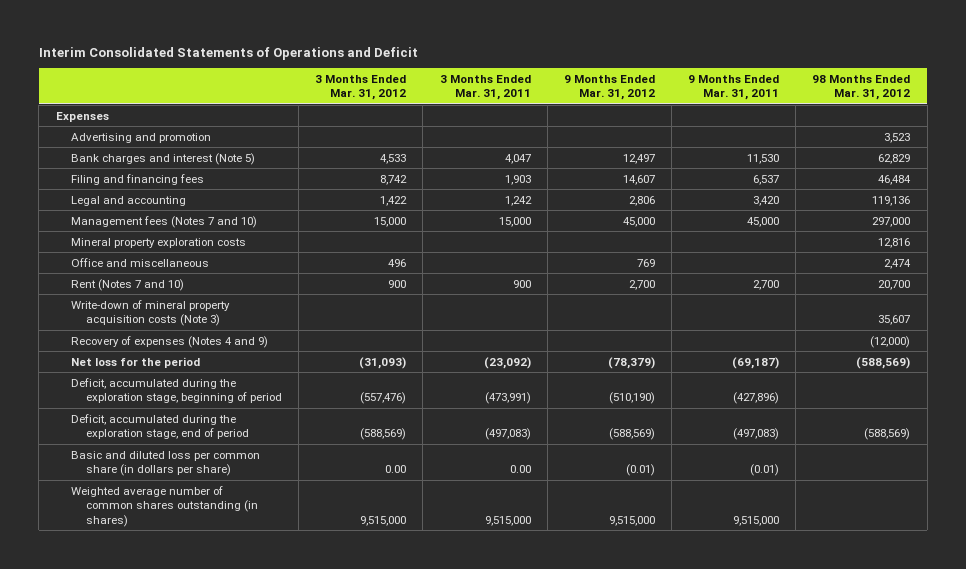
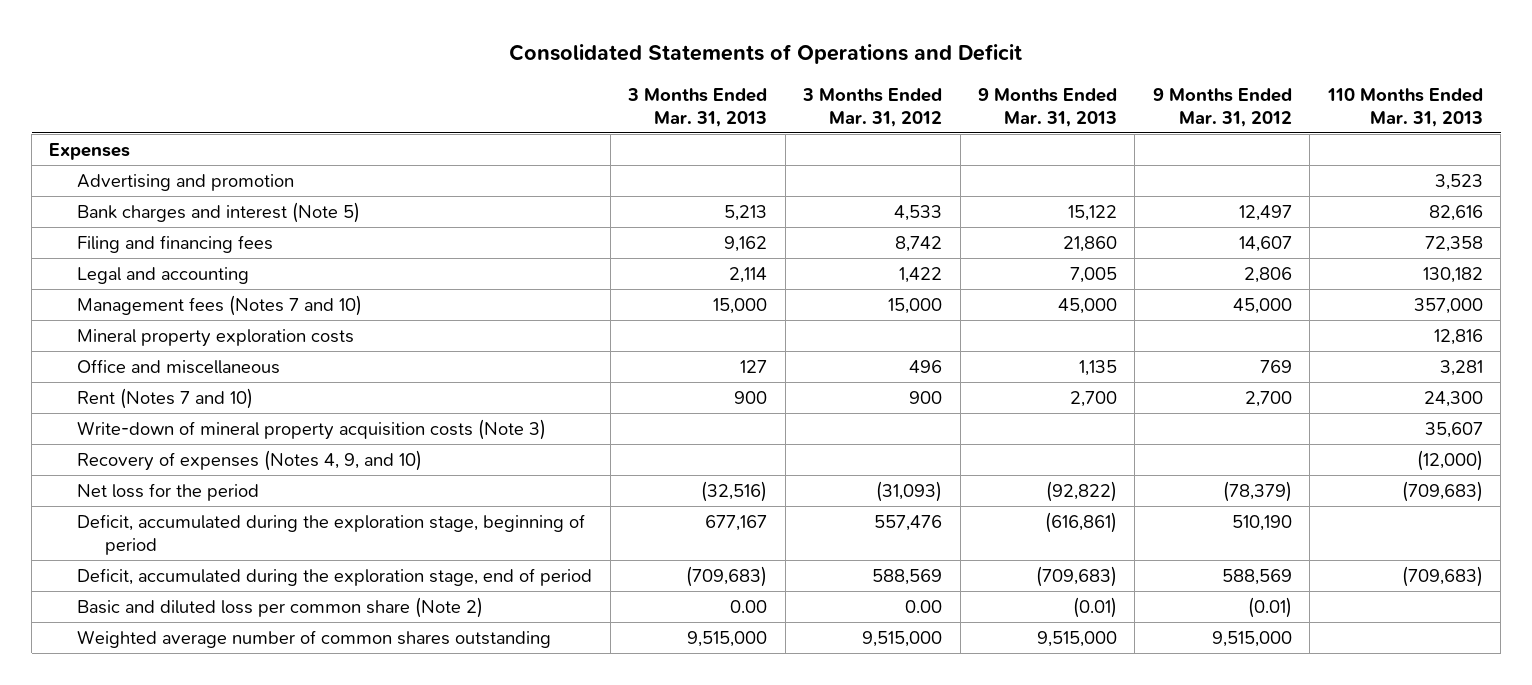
- Interim Consolidated Statements of Operations and Deficit
+ Consolidated Statements of Operations and Deficit
- | 3 Months Ended Mar. 31, 2012 | 3 Months Ended Mar. 31, 2011 | 9 Months Ended Mar. 31, 2012 | 9 Months Ended Mar. 31, 2011 | 98 Months Ended Mar. 31, 2012
+ | 3 Months Ended Mar. 31, 2013 | 3 Months Ended Mar. 31, 2012 | 9 Months Ended Mar. 31, 2013 | 9 Months Ended Mar. 31, 2012 | 110 Months Ended Mar. 31, 2013
- Recovery of expenses (Notes 4 and 9) | | | | | (12,000)
+ Recovery of expenses (Notes 4, 9, and 10) | | | | | (12,000)
- Deficit, accumulated during the exploration stage, beginning of period | (557,476) | (473,991) | (510,190) | (427,896) |
- Deficit, accumulated during the exploration stage, end of period | (588,569) | (497,083) | (588,569) | (497,083) | (588,569)
- Basic and diluted loss per common share (in dollars per share) | 0.00 | 0.00 | (0.01) | (0.01) |
- Weighted average number of common shares outstanding (in shares) | 9,515,000 | 9,515,000 | 9,515,000 | 9,515,000 |
+ Deficit, accumulated during the exploration stage, beginning of period | 677,167 | 557,476 | (616,861) | 510,190 |
+ Deficit, accumulated during the exploration stage, end of period | (709,683) | 588,569 | (709,683) | 588,569 | (709,683)
+ Basic and diluted loss per common share (Note 2) | 0.00 | 0.00 | (0.01) | (0.01) |
+ Weighted average number of common shares outstanding | 9,515,000 | 9,515,000 | 9,515,000 | 9,515,000 |

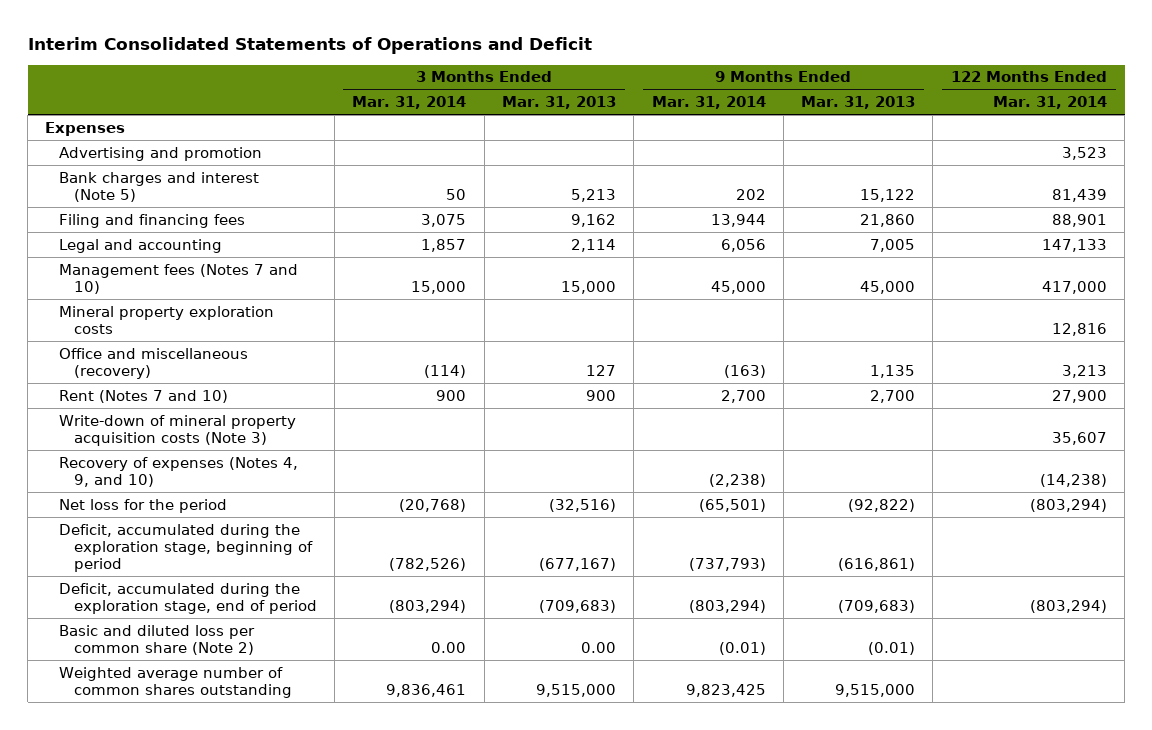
- Consolidated Statements of Operations and Deficit
+ Interim Consolidated Statements of Operations and Deficit
- | 3 Months Ended Mar. 31, 2013 | 3 Months Ended Mar. 31, 2012 | 9 Months Ended Mar. 31, 2013 | 9 Months Ended Mar. 31, 2012 | 110 Months Ended Mar. 31, 2013
+ | 3 Months Ended Mar. 31, 2014 | 3 Months Ended Mar. 31, 2013 | 9 Months Ended Mar. 31, 2014 | 9 Months Ended Mar. 31, 2013 | 122 Months Ended Mar. 31, 2014
- Office and miscellaneous | 127 | 496 | 1,135 | 769 | 3,281
+ Office and miscellaneous (recovery) | (114) | 127 | (163) | 1,135 | 3,213
- Deficit, accumulated during the exploration stage, beginning of period | 677,167 | 557,476 | (616,861) | 510,190 |
+ Deficit, accumulated during the exploration stage, beginning of period | (782,526) | (677,167) | (737,793) | (616,861) |

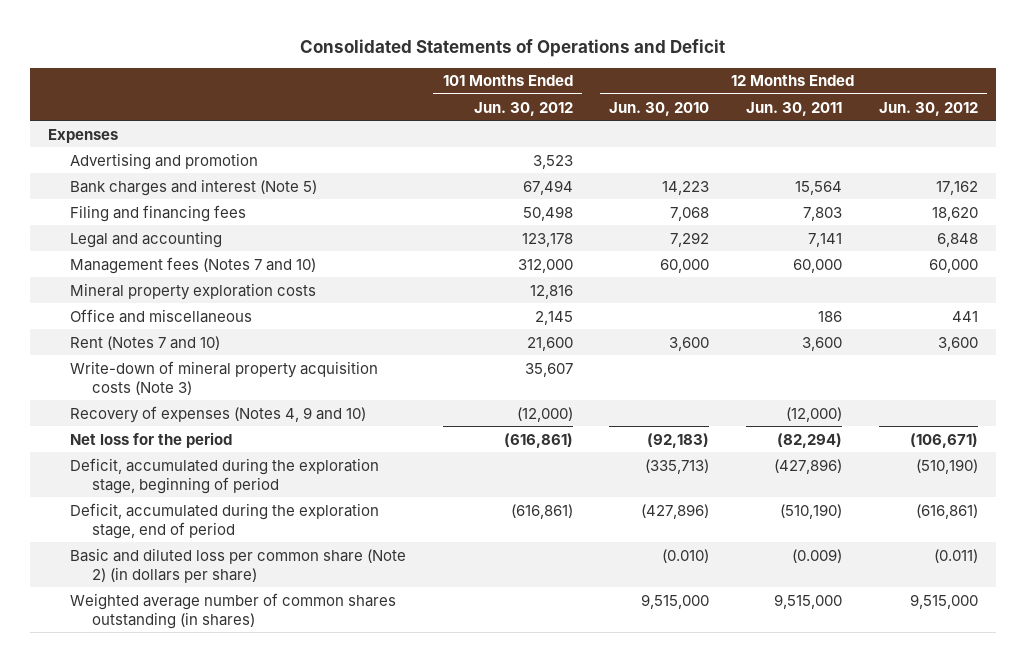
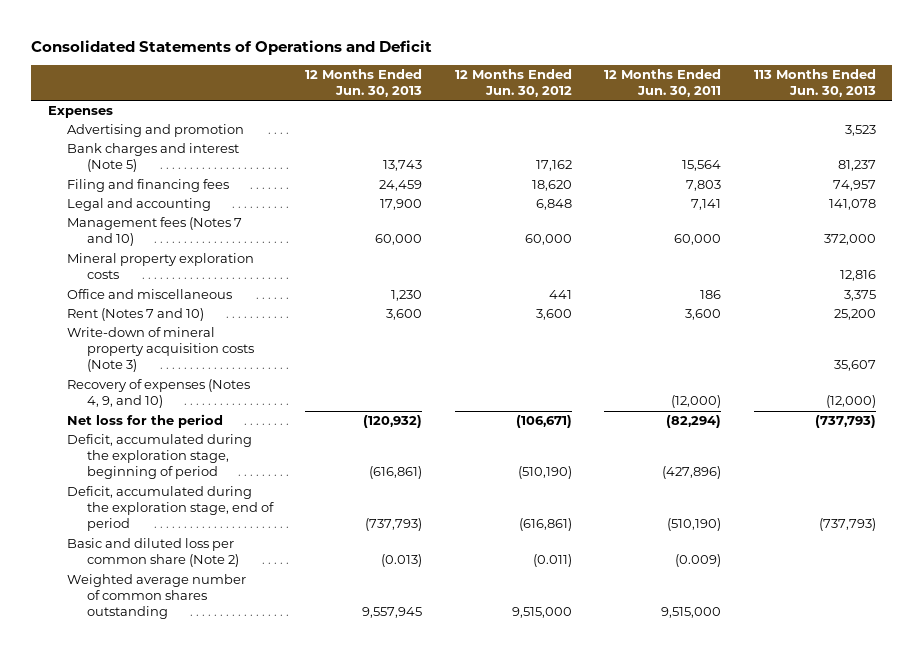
- | 101 Months Ended Jun. 30, 2012 | 12 Months Ended Jun. 30, 2010 | 12 Months Ended Jun. 30, 2011 | 12 Months Ended Jun. 30, 2012
+ | 12 Months Ended Jun. 30, 2013 | 12 Months Ended Jun. 30, 2012 | 12 Months Ended Jun. 30, 2011 | 113 Months Ended Jun. 30, 2013
- Recovery of expenses (Notes 4, 9 and 10) | (12,000) | | (12,000) |
+ Recovery of expenses (Notes 4, 9, and 10) | | | (12,000) | (12,000)
- Basic and diluted loss per common share (Note 2) (in dollars per share) | | (0.010) | (0.009) | (0.011)
- Weighted average number of common shares outstanding (in shares) | | 9,515,000 | 9,515,000 | 9,515,000
+ Basic and diluted loss per common share (Note 2) | (0.013) | (0.011) | (0.009) |
+ Weighted average number of common shares outstanding | 9,557,945 | 9,515,000 | 9,515,000 |

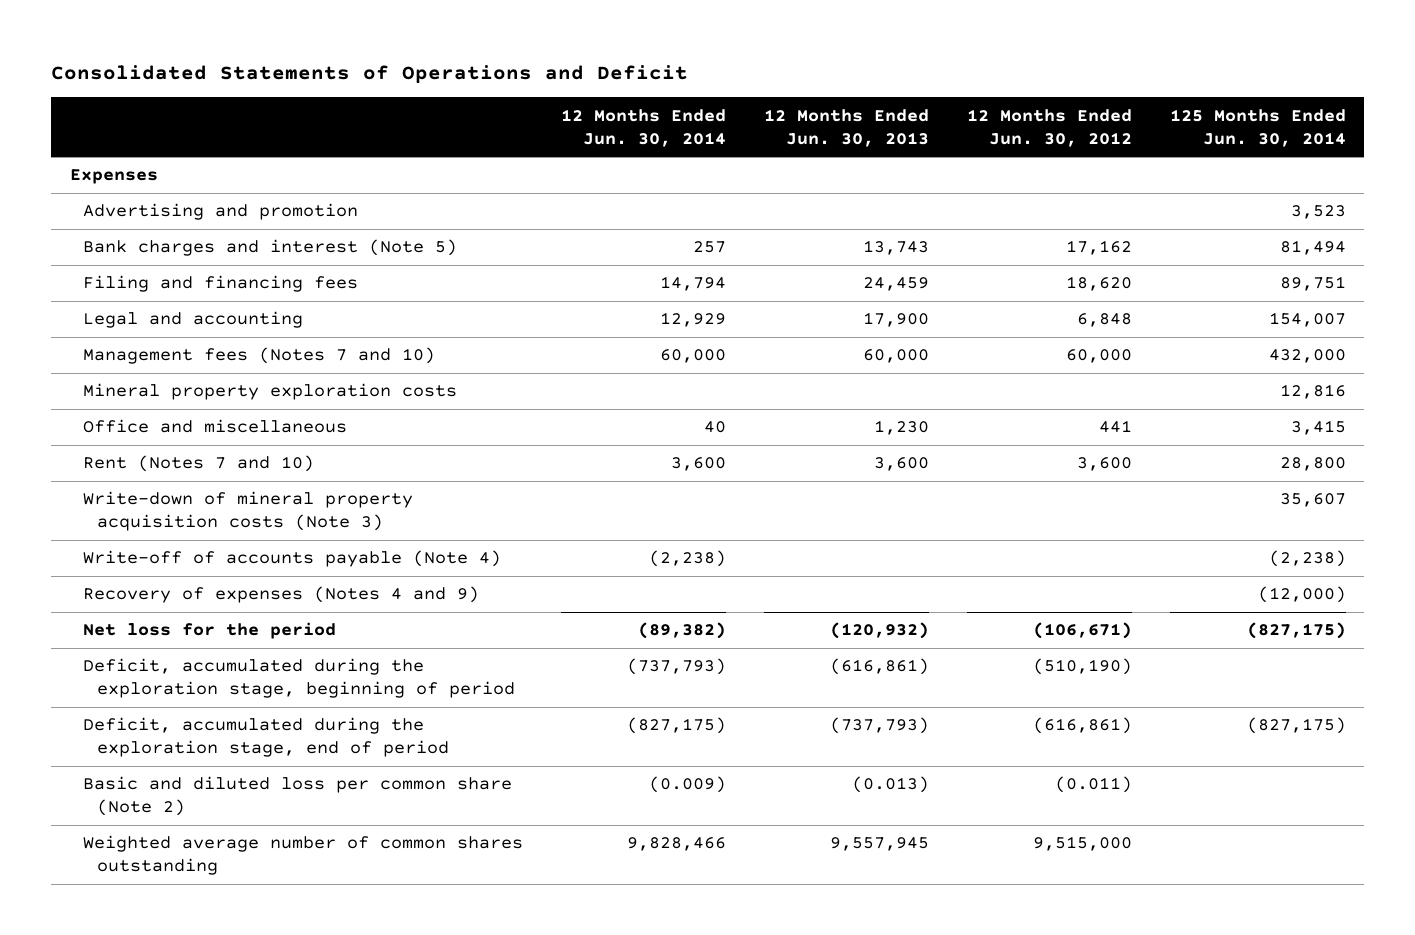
- | 12 Months Ended Jun. 30, 2013 | 12 Months Ended Jun. 30, 2012 | 12 Months Ended Jun. 30, 2011 | 113 Months Ended Jun. 30, 2013
+ | 12 Months Ended Jun. 30, 2014 | 12 Months Ended Jun. 30, 2013 | 12 Months Ended Jun. 30, 2012 | 125 Months Ended Jun. 30, 2014
- Recovery of expenses (Notes 4, 9, and 10) | | | (12,000) | (12,000)
+ Write-off of accounts payable (Note 4) | (2,238) | | | (2,238)
+ Recovery of expenses (Notes 4 and 9) | | | | (12,000)

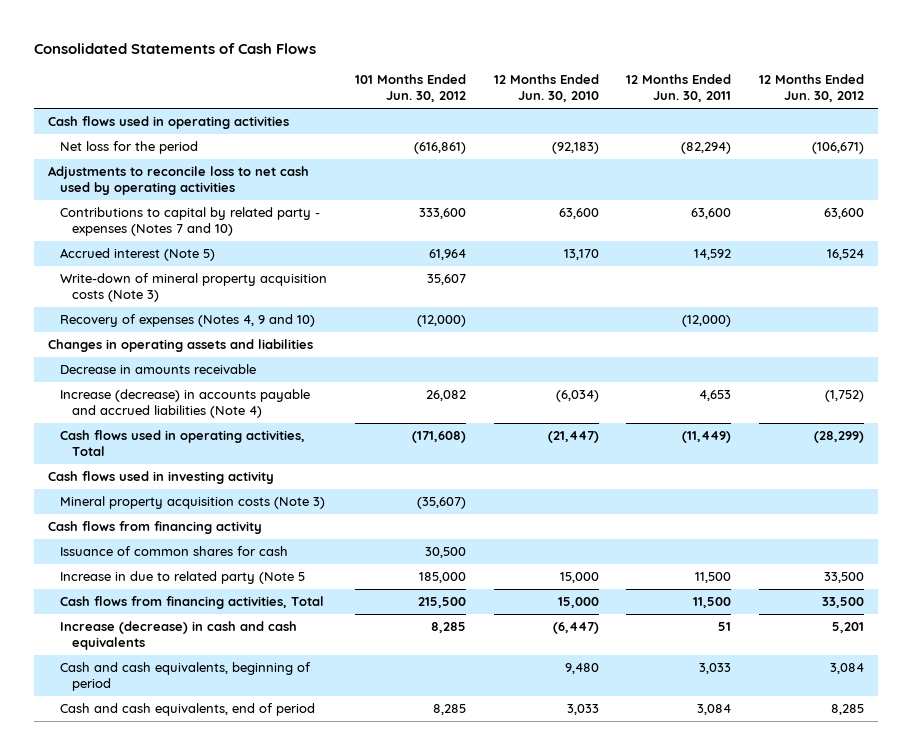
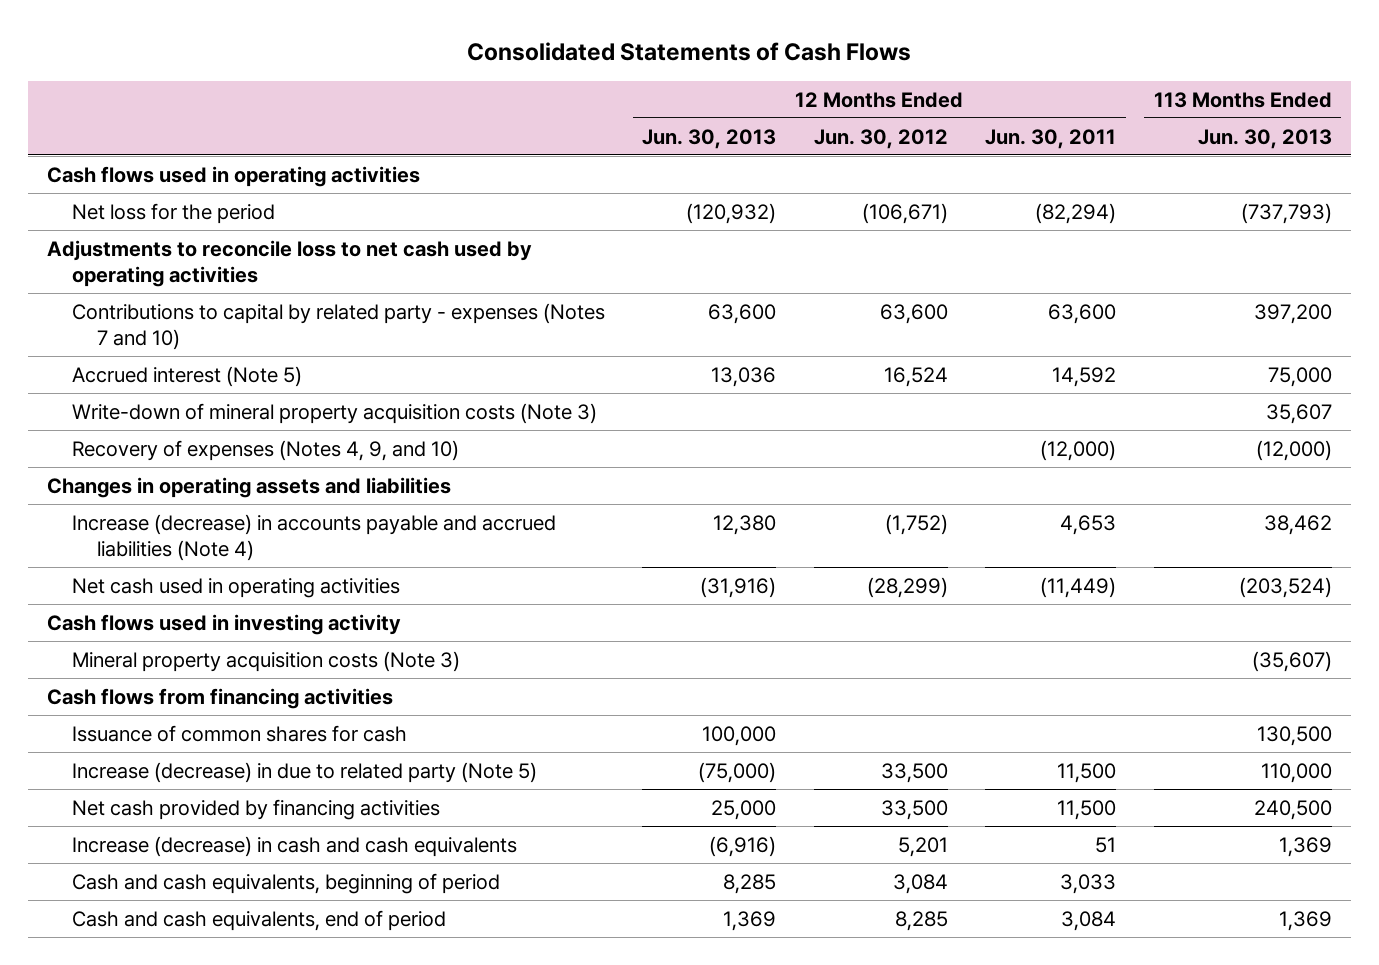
- | 101 Months Ended Jun. 30, 2012 | 12 Months Ended Jun. 30, 2010 | 12 Months Ended Jun. 30, 2011 | 12 Months Ended Jun. 30, 2012
+ | 12 Months Ended Jun. 30, 2013 | 12 Months Ended Jun. 30, 2012 | 12 Months Ended Jun. 30, 2011 | 113 Months Ended Jun. 30, 2013
- Recovery of expenses (Notes 4, 9 and 10) | (12,000) | | (12,000) |
+ Recovery of expenses (Notes 4, 9, and 10) | | | (12,000) | (12,000)
- Decrease in amounts receivable
- Cash flows used in operating activities, Total | (171,608) | (21,447) | (11,449) | (28,299)
+ Net cash used in operating activities | (31,916) | (28,299) | (11,449) | (203,524)
- Cash flows from financing activity
+ Cash flows from financing activities
- Increase in due to related party (Note 5 | 185,000 | 15,000 | 11,500 | 33,500
- Cash flows from financing activities, Total | 215,500 | 15,000 | 11,500 | 33,500
+ Increase (decrease) in due to related party (Note 5) | (75,000) | 33,500 | 11,500 | 110,000
+ Net cash provided by financing activities | 25,000 | 33,500 | 11,500 | 240,500

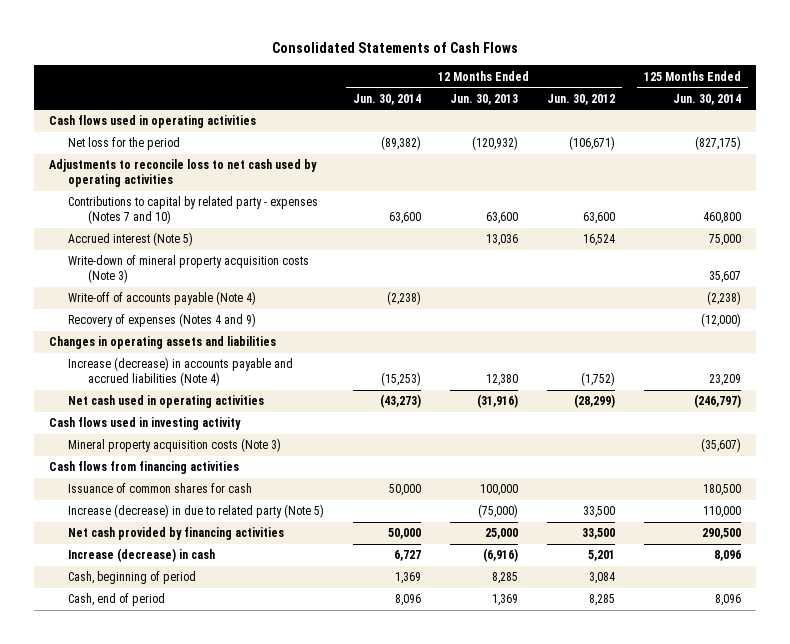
- | 12 Months Ended Jun. 30, 2013 | 12 Months Ended Jun. 30, 2012 | 12 Months Ended Jun. 30, 2011 | 113 Months Ended Jun. 30, 2013
+ | 12 Months Ended Jun. 30, 2014 | 12 Months Ended Jun. 30, 2013 | 12 Months Ended Jun. 30, 2012 | 125 Months Ended Jun. 30, 2014
- Recovery of expenses (Notes 4, 9, and 10) | | | (12,000) | (12,000)
+ Write-off of accounts payable (Note 4) | (2,238) | | | (2,238)
+ Recovery of expenses (Notes 4 and 9) | | | | (12,000)
- Increase (decrease) in cash and cash equivalents | (6,916) | 5,201 | 51 | 1,369
- Cash and cash equivalents, beginning of period | 8,285 | 3,084 | 3,033 |
- Cash and cash equivalents, end of period | 1,369 | 8,285 | 3,084 | 1,369
+ Increase (decrease) in cash | 6,727 | (6,916) | 5,201 | 8,096
+ Cash, beginning of period | 1,369 | 8,285 | 3,084 |
+ Cash, end of period | 8,096 | 1,369 | 8,285 | 8,096

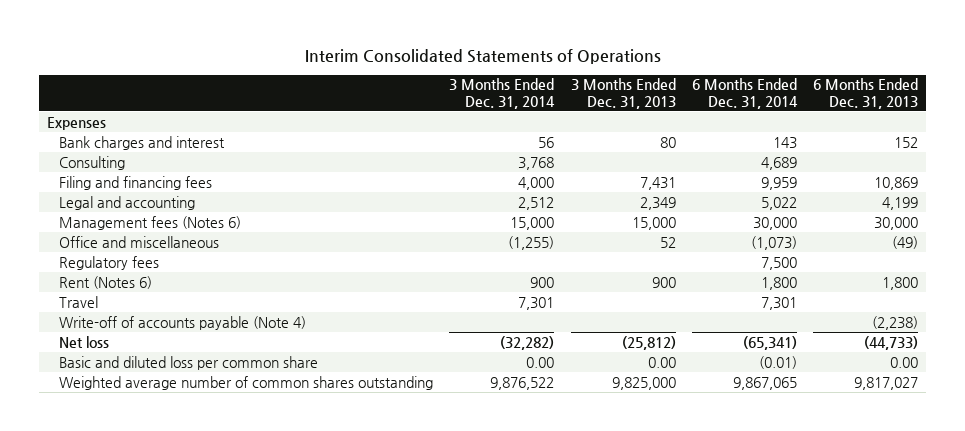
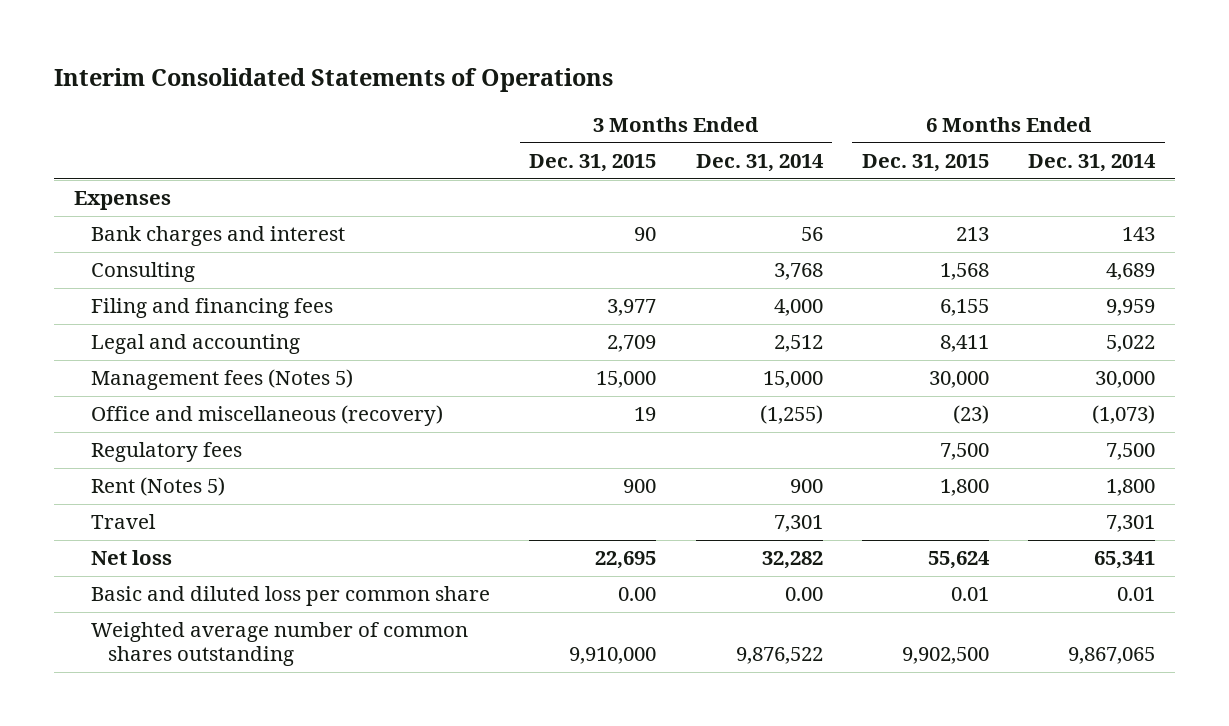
- | 3 Months Ended Dec. 31, 2014 | 3 Months Ended Dec. 31, 2013 | 6 Months Ended Dec. 31, 2014 | 6 Months Ended Dec. 31, 2013
+ | 3 Months Ended Dec. 31, 2015 | 3 Months Ended Dec. 31, 2014 | 6 Months Ended Dec. 31, 2015 | 6 Months Ended Dec. 31, 2014
- Management fees (Notes 6) | 15,000 | 15,000 | 30,000 | 30,000
- Office and miscellaneous | (1,255) | 52 | (1,073) | (49)
+ Management fees (Notes 5) | 15,000 | 15,000 | 30,000 | 30,000
+ Office and miscellaneous (recovery) | 19 | (1,255) | (23) | (1,073)
- Rent (Notes 6) | 900 | 900 | 1,800 | 1,800
+ Rent (Notes 5) | 900 | 900 | 1,800 | 1,800
- Write-off of accounts payable (Note 4) | | | | (2,238)
- Net loss | (32,282) | (25,812) | (65,341) | (44,733)
- Basic and diluted loss per common share | 0.00 | 0.00 | (0.01) | 0.00
+ Net loss | 22,695 | 32,282 | 55,624 | 65,341
+ Basic and diluted loss per common share | 0.00 | 0.00 | 0.01 | 0.01

